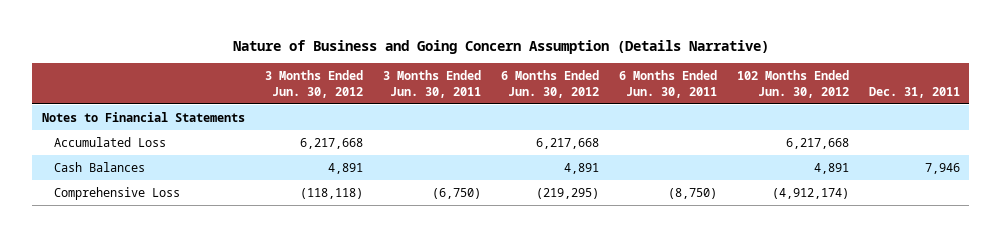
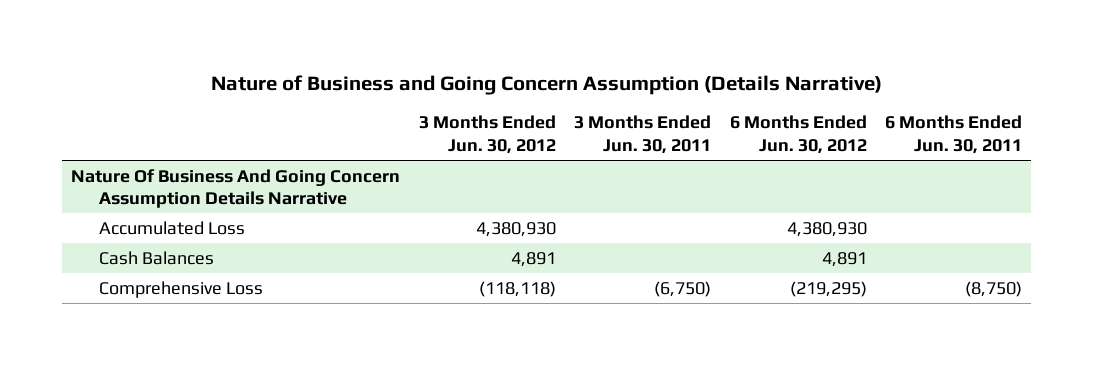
- | 3 Months Ended Jun. 30, 2012 | 3 Months Ended Jun. 30, 2011 | 6 Months Ended Jun. 30, 2012 | 6 Months Ended Jun. 30, 2011 | 102 Months Ended Jun. 30, 2012 | Dec. 31, 2011
+ | 3 Months Ended Jun. 30, 2012 | 3 Months Ended Jun. 30, 2011 | 6 Months Ended Jun. 30, 2012 | 6 Months Ended Jun. 30, 2011
- Notes to Financial Statements
- Accumulated Loss | 6,217,668 | | 6,217,668 | | 6,217,668 |
+ Nature Of Business And Going Concern Assumption Details Narrative
+ Accumulated Loss | 4,380,930 | | 4,380,930 |

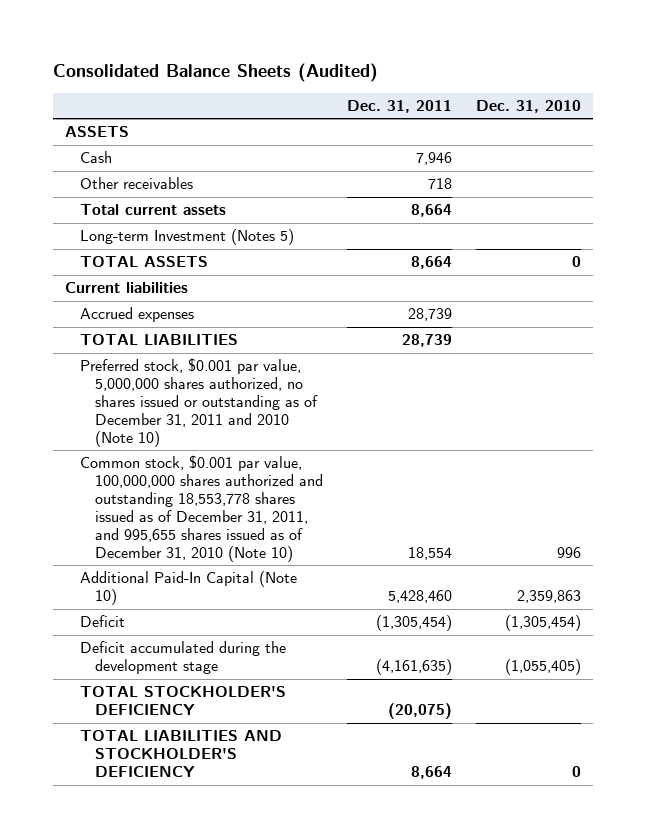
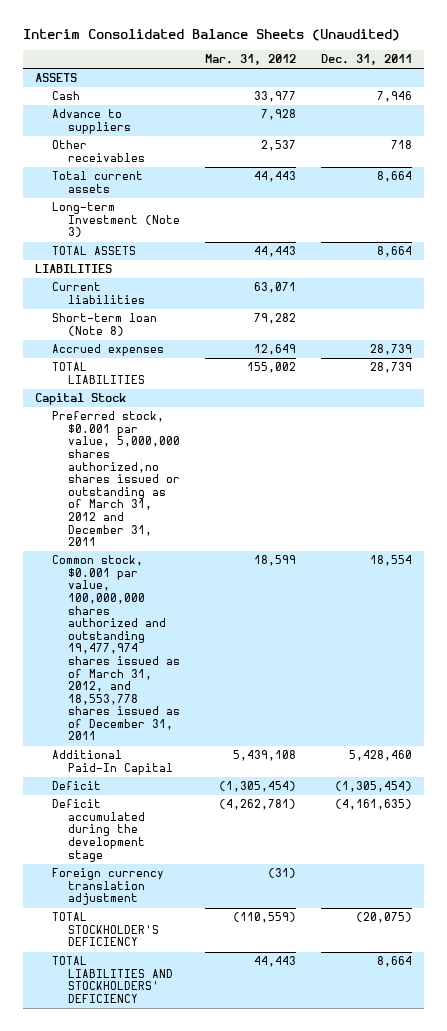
- Consolidated Balance Sheets (Audited)
+ Interim Consolidated Balance Sheets (Unaudited)
- | Dec. 31, 2011 | Dec. 31, 2010
+ | Mar. 31, 2012 | Dec. 31, 2011
+ Advance to suppliers | 7,928 |
- Long-term Investment (Notes 5)
+ Long-term Investment (Note 3)
+ LIABILITIES
+ Short-term loan (Note 8) | 79,282 |
- Preferred stock, $0.001 par value, 5,000,000 shares authorized, no shares issued or outstanding as of December 31, 2011 and 2010 (Note 10)
- Common stock, $0.001 par value, 100,000,000 shares authorized and outstanding 18,553,778 shares issued as of December 31, 2011, and 995,655 shares issued as of December 31, 2010 (Note 10) | 18,554 | 996
- Additional Paid-In Capital (Note 10) | 5,428,460 | 2,359,863
+ Capital Stock
+ Preferred stock, $0.001 par value, 5,000,000 shares authorized,no shares issued or outstanding as of March 31, 2012 and December 31, 2011
+ Common stock, $0.001 par value, 100,000,000 shares authorized and outstanding 19,477,974 shares issued as of March 31, 2012, and 18,553,778 shares issued as of December 31, 2011 | 18,599 | 18,554
+ Additional Paid-In Capital | 5,439,108 | 5,428,460
+ Foreign currency translation adjustment | (31) |
- TOTAL LIABILITIES AND STOCKHOLDER'S DEFICIENCY | 8,664 | 0
+ TOTAL LIABILITIES AND STOCKHOLDERS' DEFICIENCY | 44,443 | 8,664

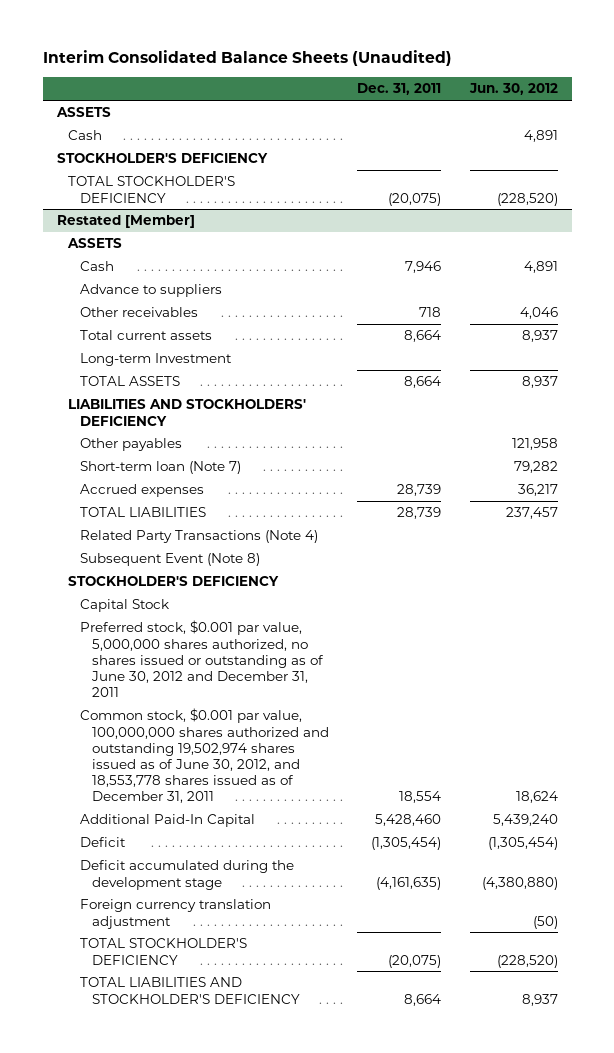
- | Mar. 31, 2012 | Dec. 31, 2011
+ | Dec. 31, 2011 | Jun. 30, 2012
+ Cash | | 4,891
+ STOCKHOLDER'S DEFICIENCY
+ TOTAL STOCKHOLDER'S DEFICIENCY | (20,075) | (228,520)
+ Restated [Member]
+ ASSETS
- Long-term Investment (Note 3)
+ Long-term Investment
- LIABILITIES
- Current liabilities | 63,071 |
- Short-term loan (Note 8) | 79,282 |
+ LIABILITIES AND STOCKHOLDERS' DEFICIENCY
+ Other payables | | 121,958
+ Short-term loan (Note 7) | | 79,282
+ Related Party Transactions (Note 4)
+ Subsequent Event (Note 8)
+ STOCKHOLDER'S DEFICIENCY
- Preferred stock, $0.001 par value, 5,000,000 shares authorized,no shares issued or outstanding as of March 31, 2012 and December 31, 2011
- Common stock, $0.001 par value, 100,000,000 shares authorized and outstanding 19,477,974 shares issued as of March 31, 2012, and 18,553,778 shares issued as of December 31, 2011 | 18,599 | 18,554
+ Preferred stock, $0.001 par value, 5,000,000 shares authorized, no shares issued or outstanding as of June 30, 2012 and December 31, 2011
+ Common stock, $0.001 par value, 100,000,000 shares authorized and outstanding 19,502,974 shares issued as of June 30, 2012, and 18,553,778 shares issued as of December 31, 2011 | 18,554 | 18,624
- TOTAL LIABILITIES AND STOCKHOLDERS' DEFICIENCY | 44,443 | 8,664
+ TOTAL LIABILITIES AND STOCKHOLDER'S DEFICIENCY | 8,664 | 8,937

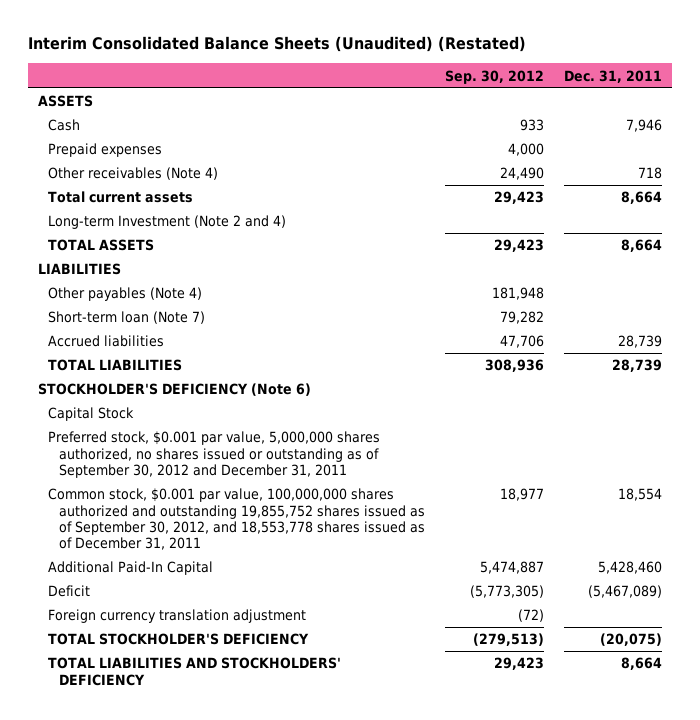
- Interim Consolidated Balance Sheets (Unaudited)
+ Interim Consolidated Balance Sheets (Unaudited) (Restated)
- | Dec. 31, 2011 | Jun. 30, 2012
+ | Sep. 30, 2012 | Dec. 31, 2011
- Cash | | 4,891
- STOCKHOLDER'S DEFICIENCY
- TOTAL STOCKHOLDER'S DEFICIENCY | (20,075) | (228,520)
- Restated [Member]
- ASSETS
- Advance to suppliers
- Other receivables | 718 | 4,046
+ Prepaid expenses | 4,000 |
+ Other receivables (Note 4) | 24,490 | 718
- Long-term Investment
+ Long-term Investment (Note 2 and 4)
- LIABILITIES AND STOCKHOLDERS' DEFICIENCY
- Other payables | | 121,958
+ LIABILITIES
+ Other payables (Note 4) | 181,948 |
- Accrued expenses | 28,739 | 36,217
+ Accrued liabilities | 47,706 | 28,739
- Related Party Transactions (Note 4)
- Subsequent Event (Note 8)
- STOCKHOLDER'S DEFICIENCY
+ STOCKHOLDER'S DEFICIENCY (Note 6)
- Preferred stock, $0.001 par value, 5,000,000 shares authorized, no shares issued or outstanding as of June 30, 2012 and December 31, 2011
- Common stock, $0.001 par value, 100,000,000 shares authorized and outstanding 19,502,974 shares issued as of June 30, 2012, and 18,553,778 shares issued as of December 31, 2011 | 18,554 | 18,624
+ Preferred stock, $0.001 par value, 5,000,000 shares authorized, no shares issued or outstanding as of September 30, 2012 and December 31, 2011
+ Common stock, $0.001 par value, 100,000,000 shares authorized and outstanding 19,855,752 shares issued as of September 30, 2012, and 18,553,778 shares issued as of December 31, 2011 | 18,977 | 18,554
- Deficit | (1,305,454) | (1,305,454)
- Deficit accumulated during the development stage | (4,161,635) | (4,380,880)
+ Deficit | (5,773,305) | (5,467,089)
- TOTAL LIABILITIES AND STOCKHOLDER'S DEFICIENCY | 8,664 | 8,937
+ TOTAL LIABILITIES AND STOCKHOLDERS' DEFICIENCY | 29,423 | 8,664

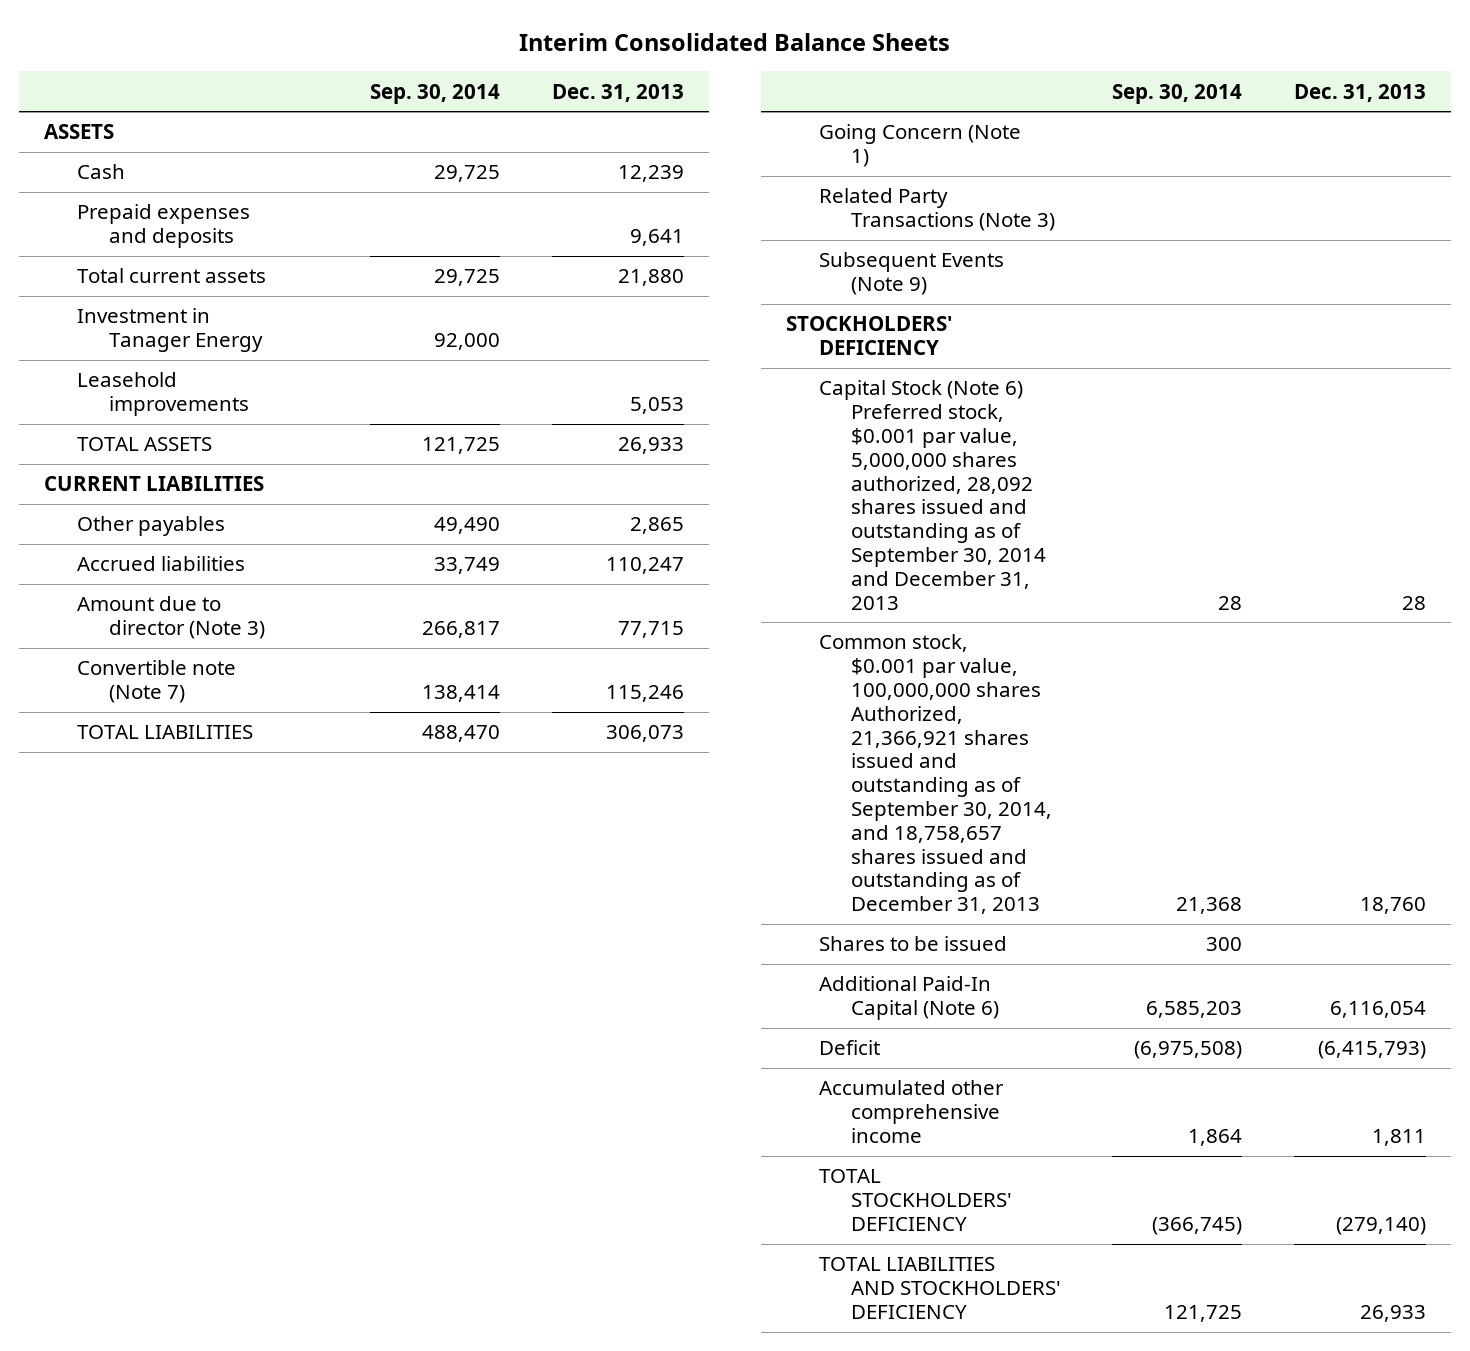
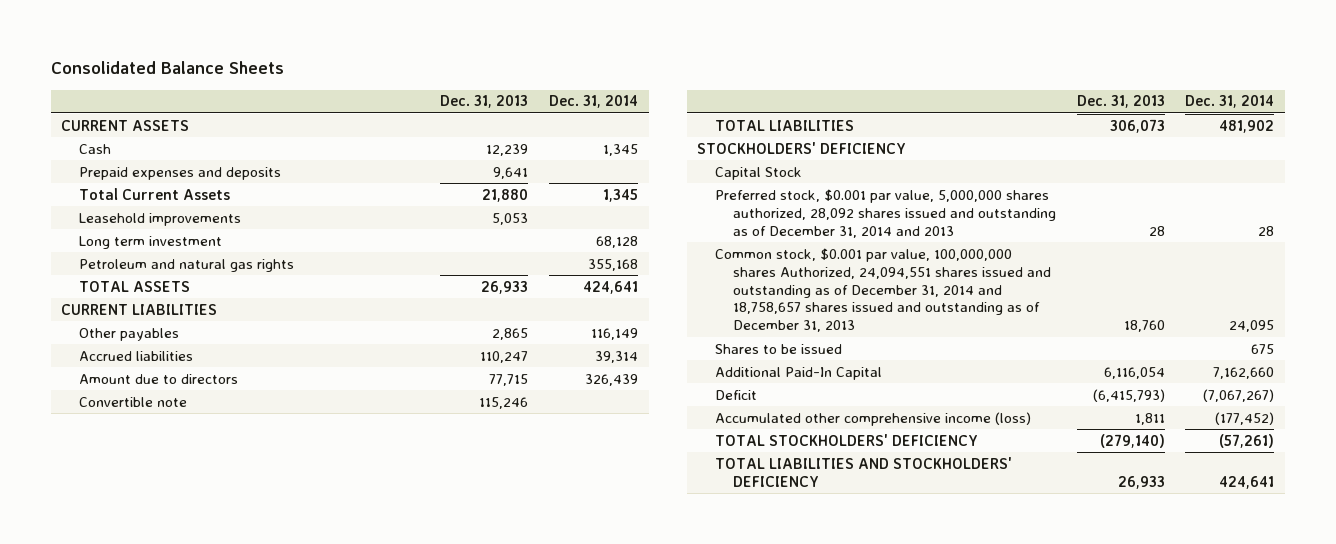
- Interim Consolidated Balance Sheets
+ Consolidated Balance Sheets
- | Sep. 30, 2014 | Dec. 31, 2013
+ | Dec. 31, 2013 | Dec. 31, 2014
- ASSETS
+ CURRENT ASSETS
- Total current assets | 29,725 | 21,880
- Investment in Tanager Energy | 92,000 |
+ Total Current Assets | 21,880 | 1,345
+ Long term investment | | 68,128
+ Petroleum and natural gas rights | | 355,168
- Amount due to director (Note 3) | 266,817 | 77,715
- Convertible note (Note 7) | 138,414 | 115,246
+ Amount due to directors | 77,715 | 326,439
+ Convertible note | 115,246 |
- Going Concern (Note 1)
- Related Party Transactions (Note 3)
- Subsequent Events (Note 9)
- Capital Stock (Note 6) Preferred stock, $0.001 par value, 5,000,000 shares authorized, 28,092 shares issued and outstanding as of September 30, 2014 and December 31, 2013 | 28 | 28
- Common stock, $0.001 par value, 100,000,000 shares Authorized, 21,366,921 shares issued and outstanding as of September 30, 2014, and 18,758,657 shares issued and outstanding as of December 31, 2013 | 21,368 | 18,760
+ Capital Stock
+ Preferred stock, $0.001 par value, 5,000,000 shares authorized, 28,092 shares issued and outstanding as of December 31, 2014 and 2013 | 28 | 28
+ Common stock, $0.001 par value, 100,000,000 shares Authorized, 24,094,551 shares issued and outstanding as of December 31, 2014 and 18,758,657 shares issued and outstanding as of December 31, 2013 | 18,760 | 24,095
- Additional Paid-In Capital (Note 6) | 6,585,203 | 6,116,054
+ Additional Paid-In Capital | 6,116,054 | 7,162,660
- Accumulated other comprehensive income | 1,864 | 1,811
+ Accumulated other comprehensive income (loss) | 1,811 | (177,452)

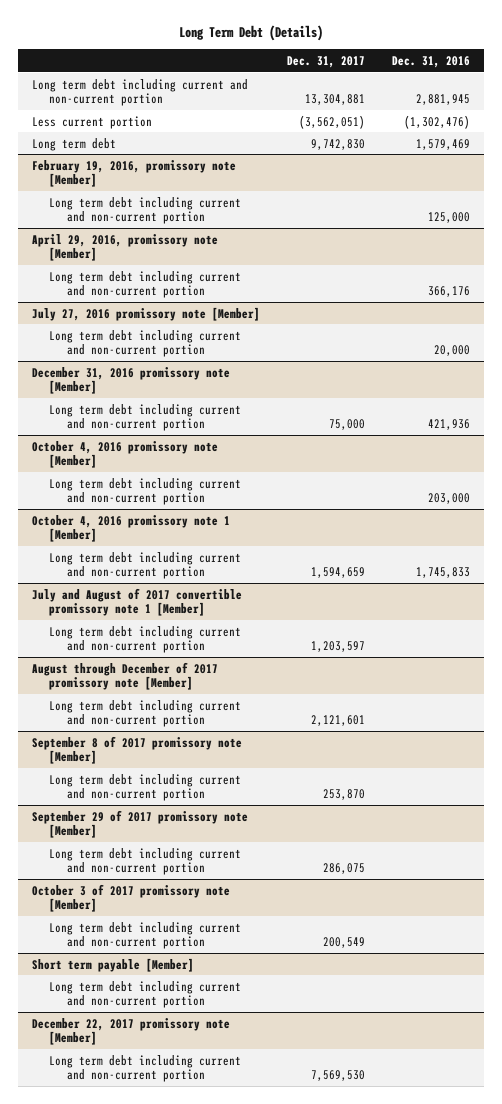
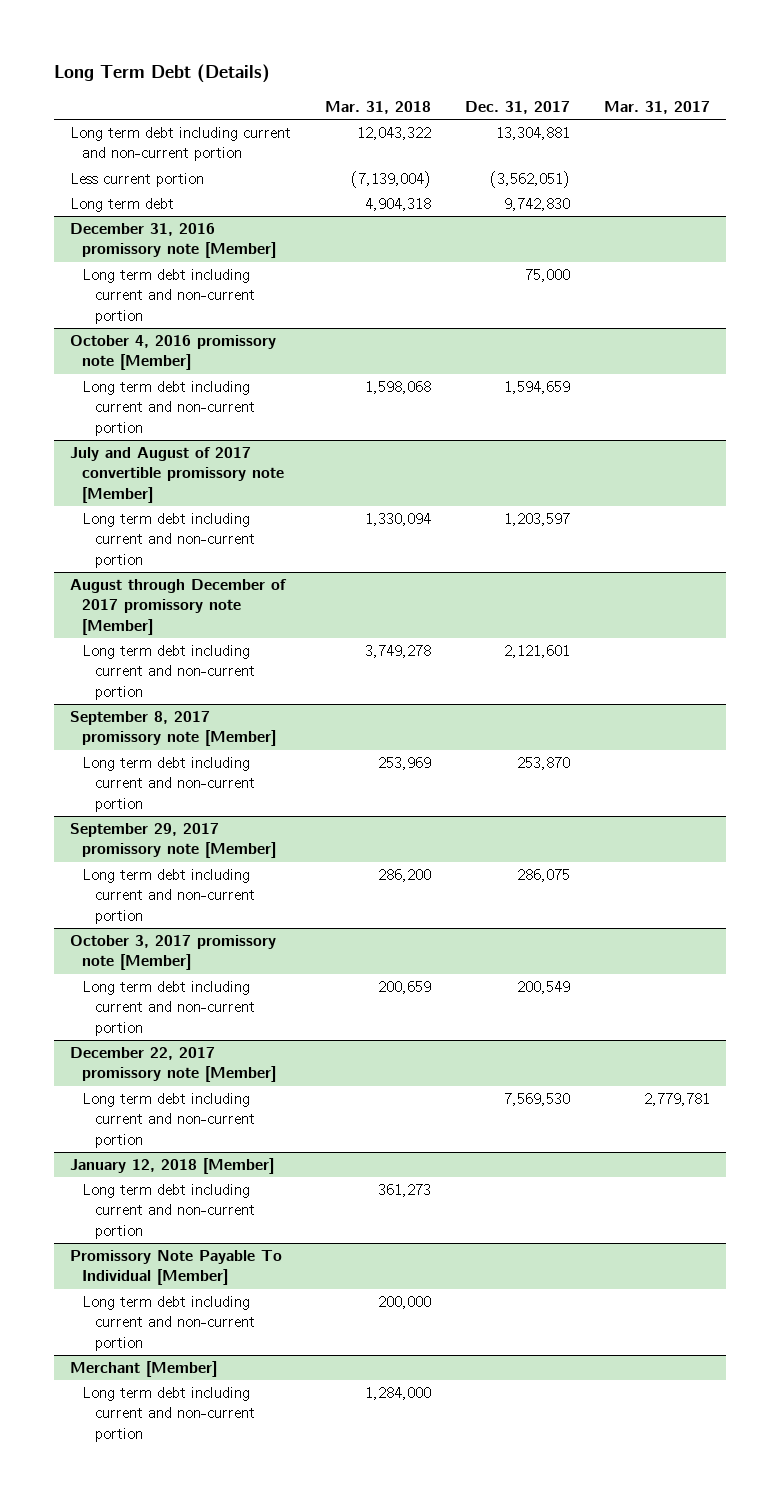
- | Dec. 31, 2017 | Dec. 31, 2016
+ | Mar. 31, 2018 | Dec. 31, 2017 | Mar. 31, 2017
- February 19, 2016, promissory note [Member]
- Long term debt including current and non-current portion | | 125,000
- April 29, 2016, promissory note [Member]
- Long term debt including current and non-current portion | | 366,176
- July 27, 2016 promissory note [Member]
- Long term debt including current and non-current portion | | 20,000
@ October 4, 2016 promissory note [Member]
- Long term debt including current and non-current portion | | 203,000
- October 4, 2016 promissory note 1 [Member]
- July and August of 2017 convertible promissory note 1 [Member]
+ July and August of 2017 convertible promissory note [Member]
- September 8 of 2017 promissory note [Member]
+ September 8, 2017 promissory note [Member]
- September 29 of 2017 promissory note [Member]
+ September 29, 2017 promissory note [Member]
- October 3 of 2017 promissory note [Member]
+ October 3, 2017 promissory note [Member]
- Short term payable [Member]
- Long term debt including current and non-current portion
+ January 12, 2018 [Member]
+ Long term debt including current and non-current portion | 361,273 | |
+ Promissory Note Payable To Individual [Member]
+ Long term debt including current and non-current portion | 200,000 | |
+ Merchant [Member]
+ Long term debt including current and non-current portion | 1,284,000 | |

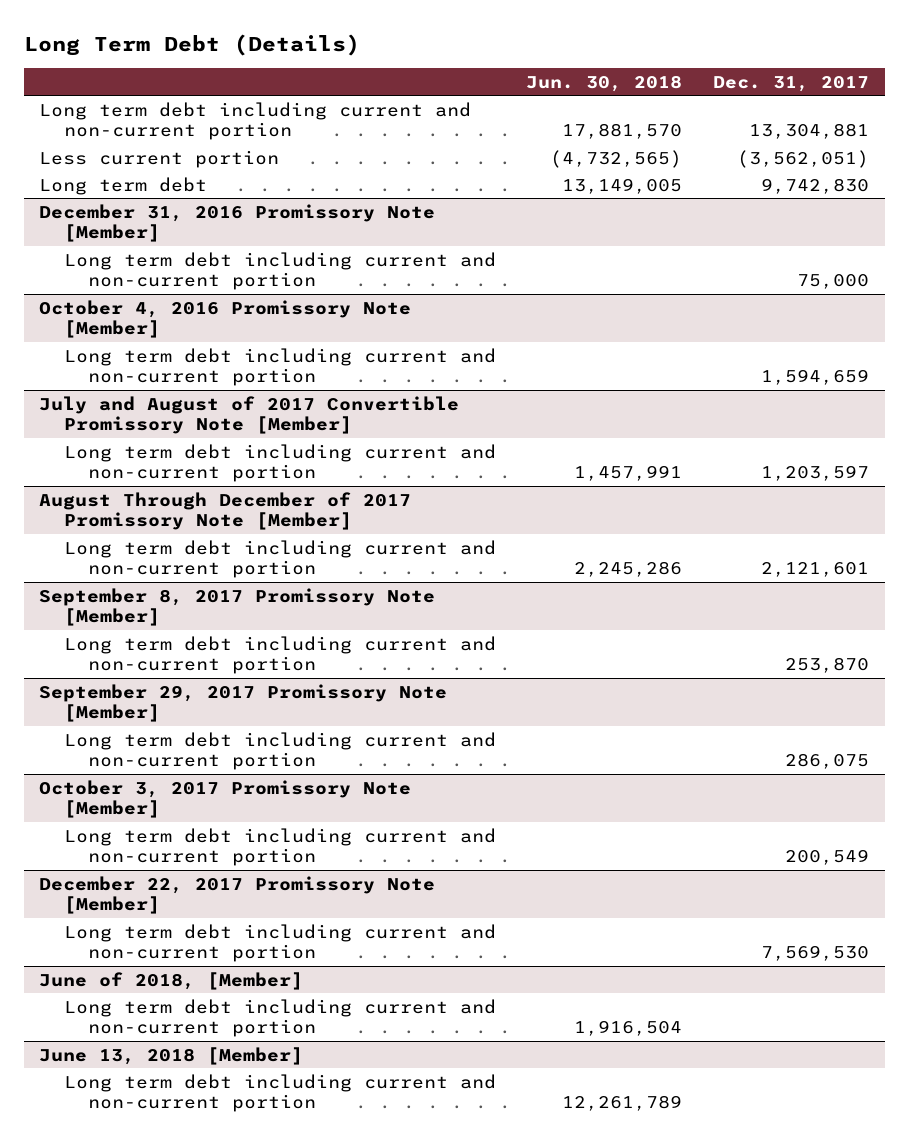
- | Mar. 31, 2018 | Dec. 31, 2017 | Mar. 31, 2017
+ | Jun. 30, 2018 | Dec. 31, 2017
- December 31, 2016 promissory note [Member]
+ December 31, 2016 Promissory Note [Member]
- October 4, 2016 promissory note [Member]
+ October 4, 2016 Promissory Note [Member]
- July and August of 2017 convertible promissory note [Member]
+ July and August of 2017 Convertible Promissory Note [Member]
- August through December of 2017 promissory note [Member]
+ August Through December of 2017 Promissory Note [Member]
- September 8, 2017 promissory note [Member]
+ September 8, 2017 Promissory Note [Member]
- September 29, 2017 promissory note [Member]
+ September 29, 2017 Promissory Note [Member]
- October 3, 2017 promissory note [Member]
+ October 3, 2017 Promissory Note [Member]
- December 22, 2017 promissory note [Member]
+ December 22, 2017 Promissory Note [Member]
- January 12, 2018 [Member]
- Long term debt including current and non-current portion | 361,273 | |
- Promissory Note Payable To Individual [Member]
+ June of 2018, [Member]
- Merchant [Member]
+ June 13, 2018 [Member]

